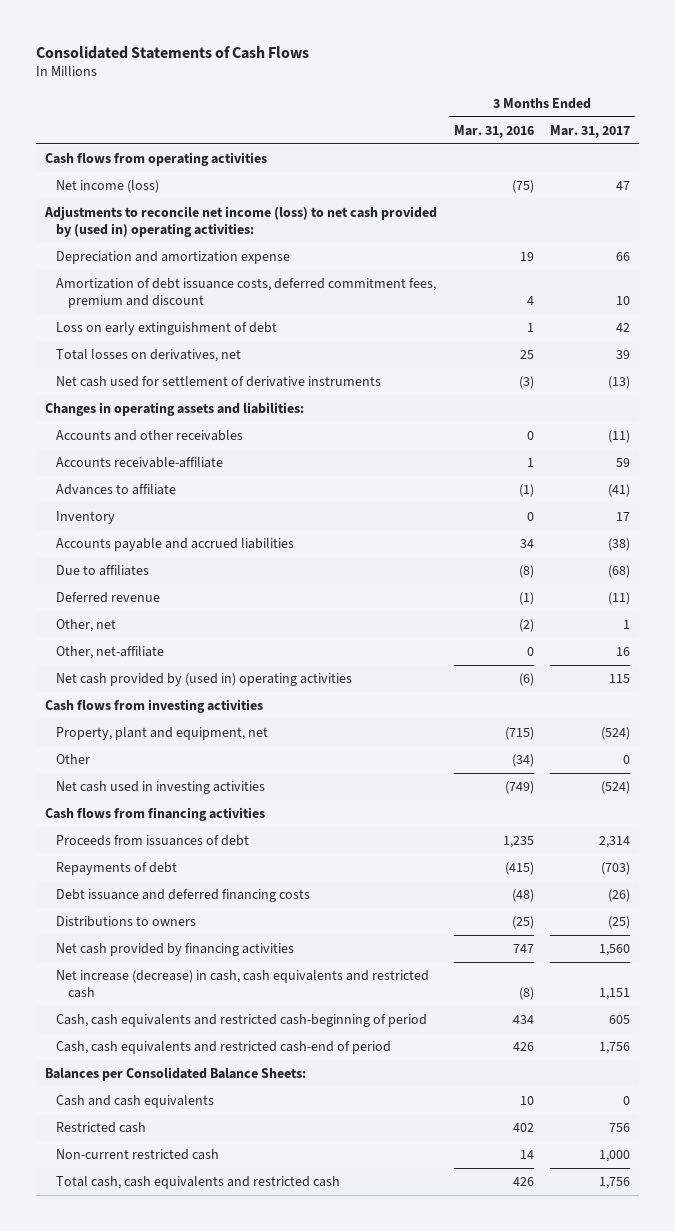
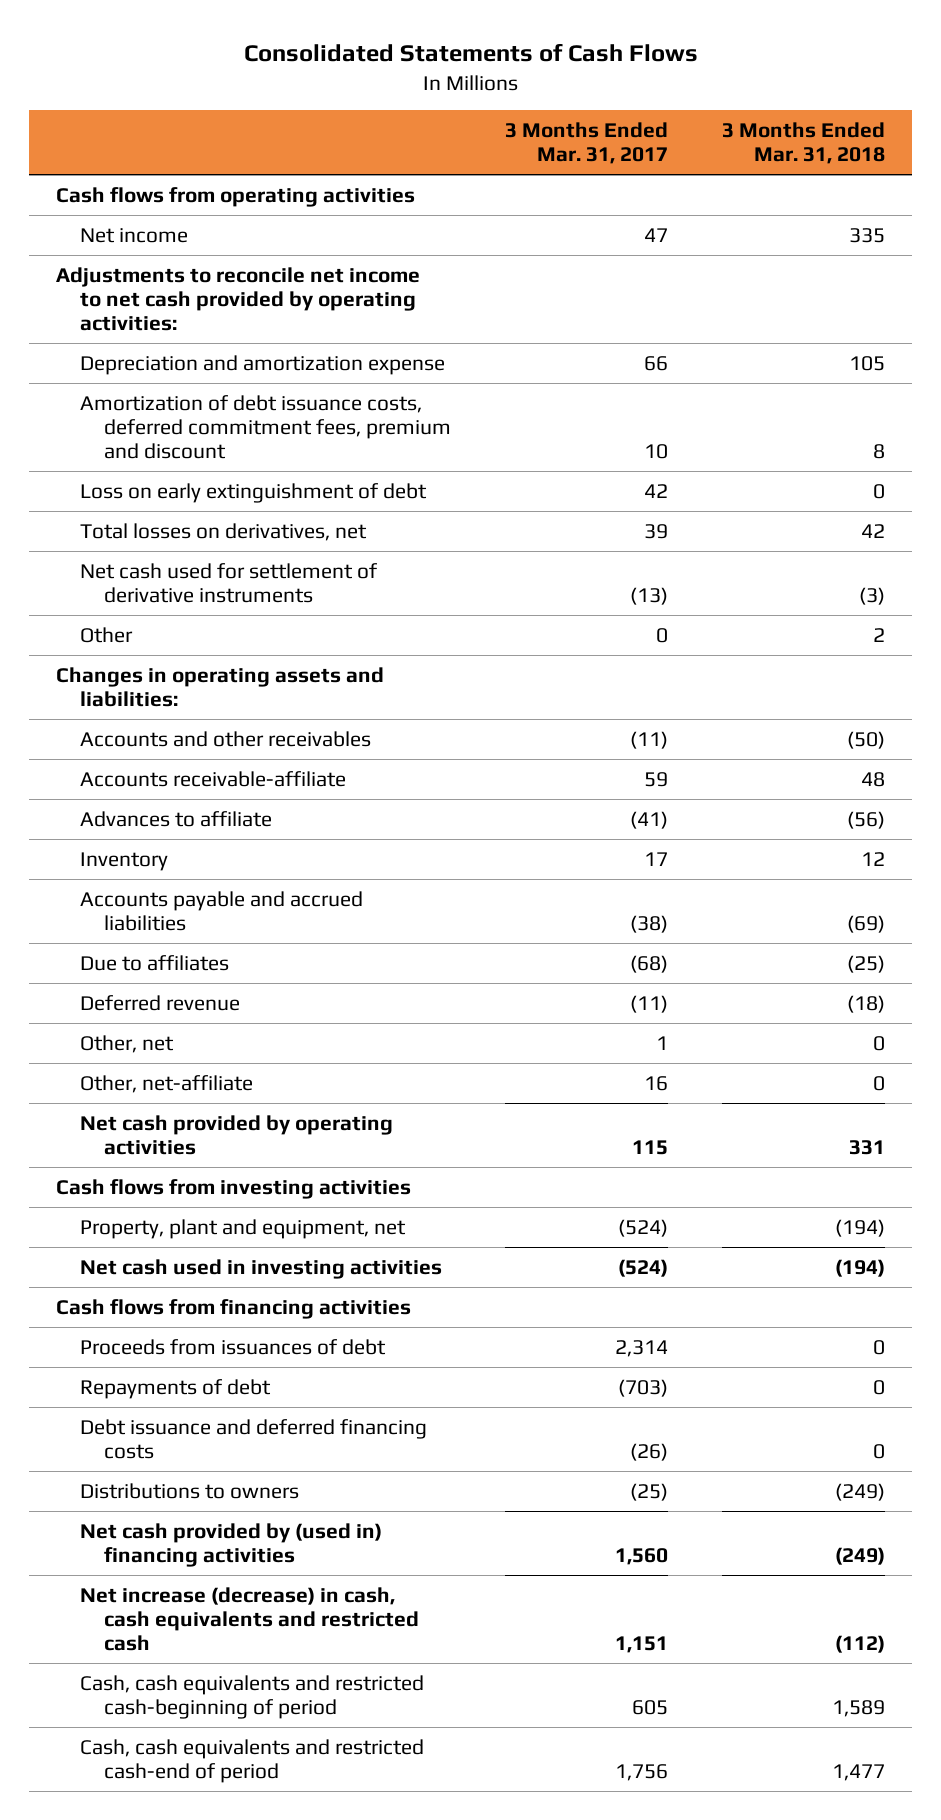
- | 3 Months Ended Mar. 31, 2016 | 3 Months Ended Mar. 31, 2017
+ | 3 Months Ended Mar. 31, 2017 | 3 Months Ended Mar. 31, 2018
- Net income (loss) | (75) | 47
- Adjustments to reconcile net income (loss) to net cash provided by (used in) operating activities:
+ Net income | 47 | 335
+ Adjustments to reconcile net income to net cash provided by operating activities:
moved up: Other | 0 | 2
- Net cash provided by (used in) operating activities | (6) | 115
+ Net cash provided by operating activities | 115 | 331
- Net cash provided by financing activities | 747 | 1,560
+ Net cash provided by (used in) financing activities | 1,560 | (249)
- Balances per Consolidated Balance Sheets:
- Cash and cash equivalents | 10 | 0
- Restricted cash | 402 | 756
- Non-current restricted cash | 14 | 1,000
- Total cash, cash equivalents and restricted cash | 426 | 1,756

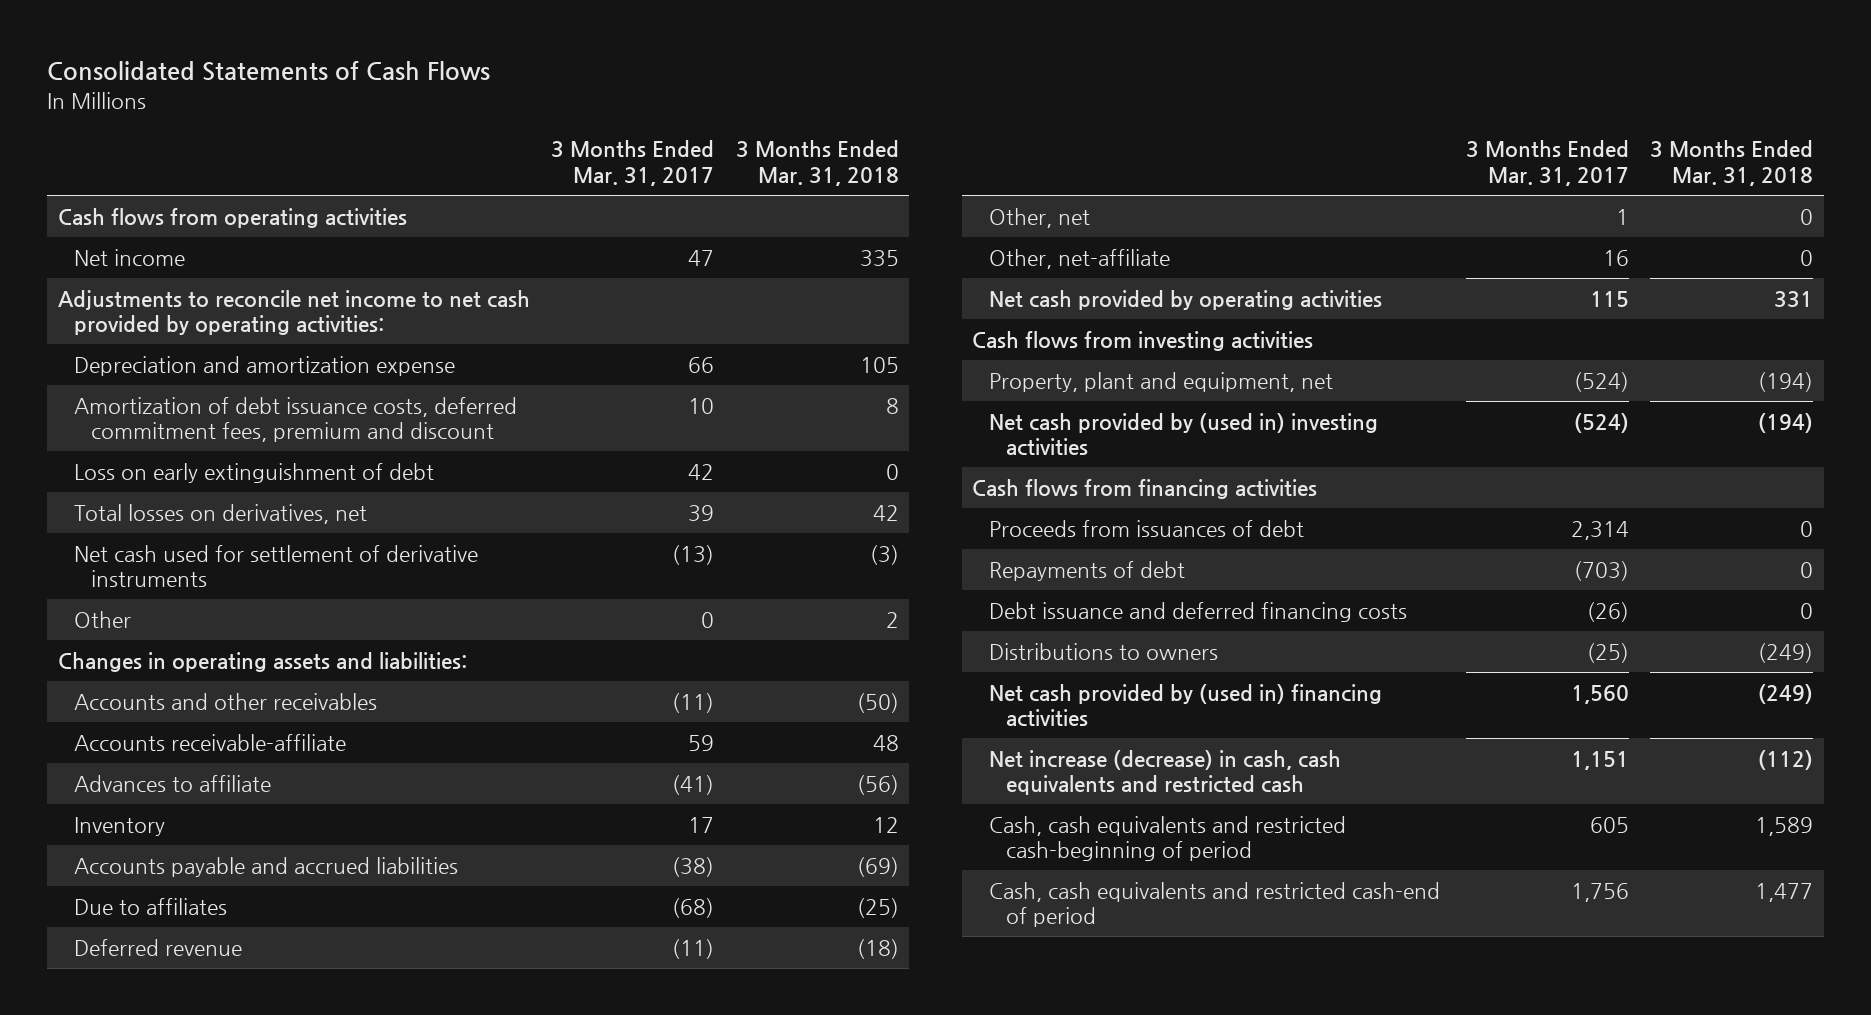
- Net cash used in investing activities | (524) | (194)
+ Net cash provided by (used in) investing activities | (524) | (194)

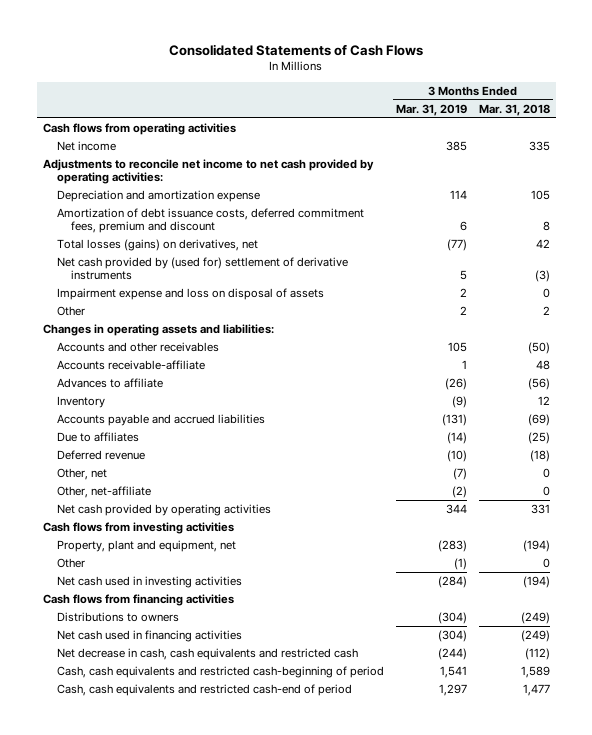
- | 3 Months Ended Mar. 31, 2017 | 3 Months Ended Mar. 31, 2018
+ | 3 Months Ended Mar. 31, 2019 | 3 Months Ended Mar. 31, 2018
- Loss on early extinguishment of debt | 42 | 0
- Total losses on derivatives, net | 39 | 42
- Net cash used for settlement of derivative instruments | (13) | (3)
+ Total losses (gains) on derivatives, net | (77) | 42
+ Net cash provided by (used for) settlement of derivative instruments | 5 | (3)
+ Impairment expense and loss on disposal of assets | 2 | 0
- Net cash provided by (used in) investing activities | (524) | (194)
+ Other | (1) | 0
+ Net cash used in investing activities | (284) | (194)
- Proceeds from issuances of debt | 2,314 | 0
- Repayments of debt | (703) | 0
- Debt issuance and deferred financing costs | (26) | 0
- Net cash provided by (used in) financing activities | 1,560 | (249)
- Net increase (decrease) in cash, cash equivalents and restricted cash | 1,151 | (112)
+ Net cash used in financing activities | (304) | (249)
+ Net decrease in cash, cash equivalents and restricted cash | (244) | (112)

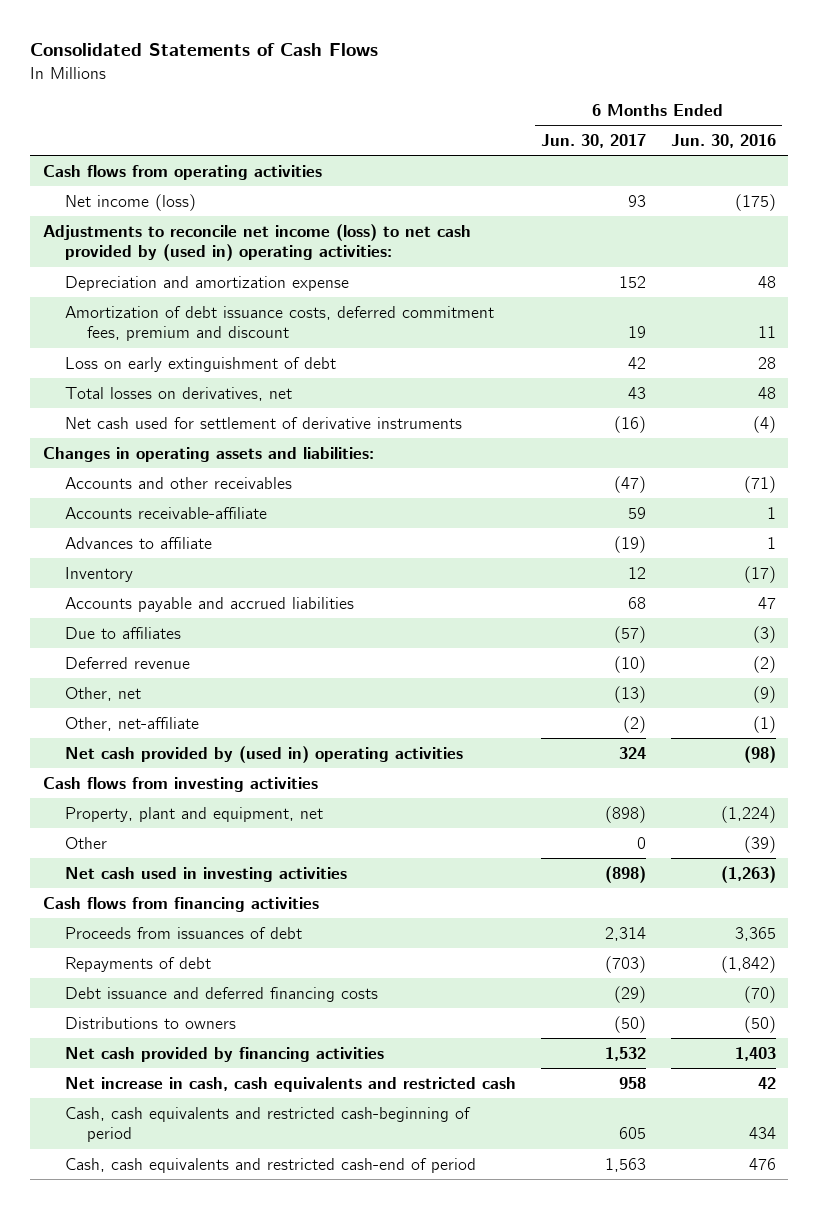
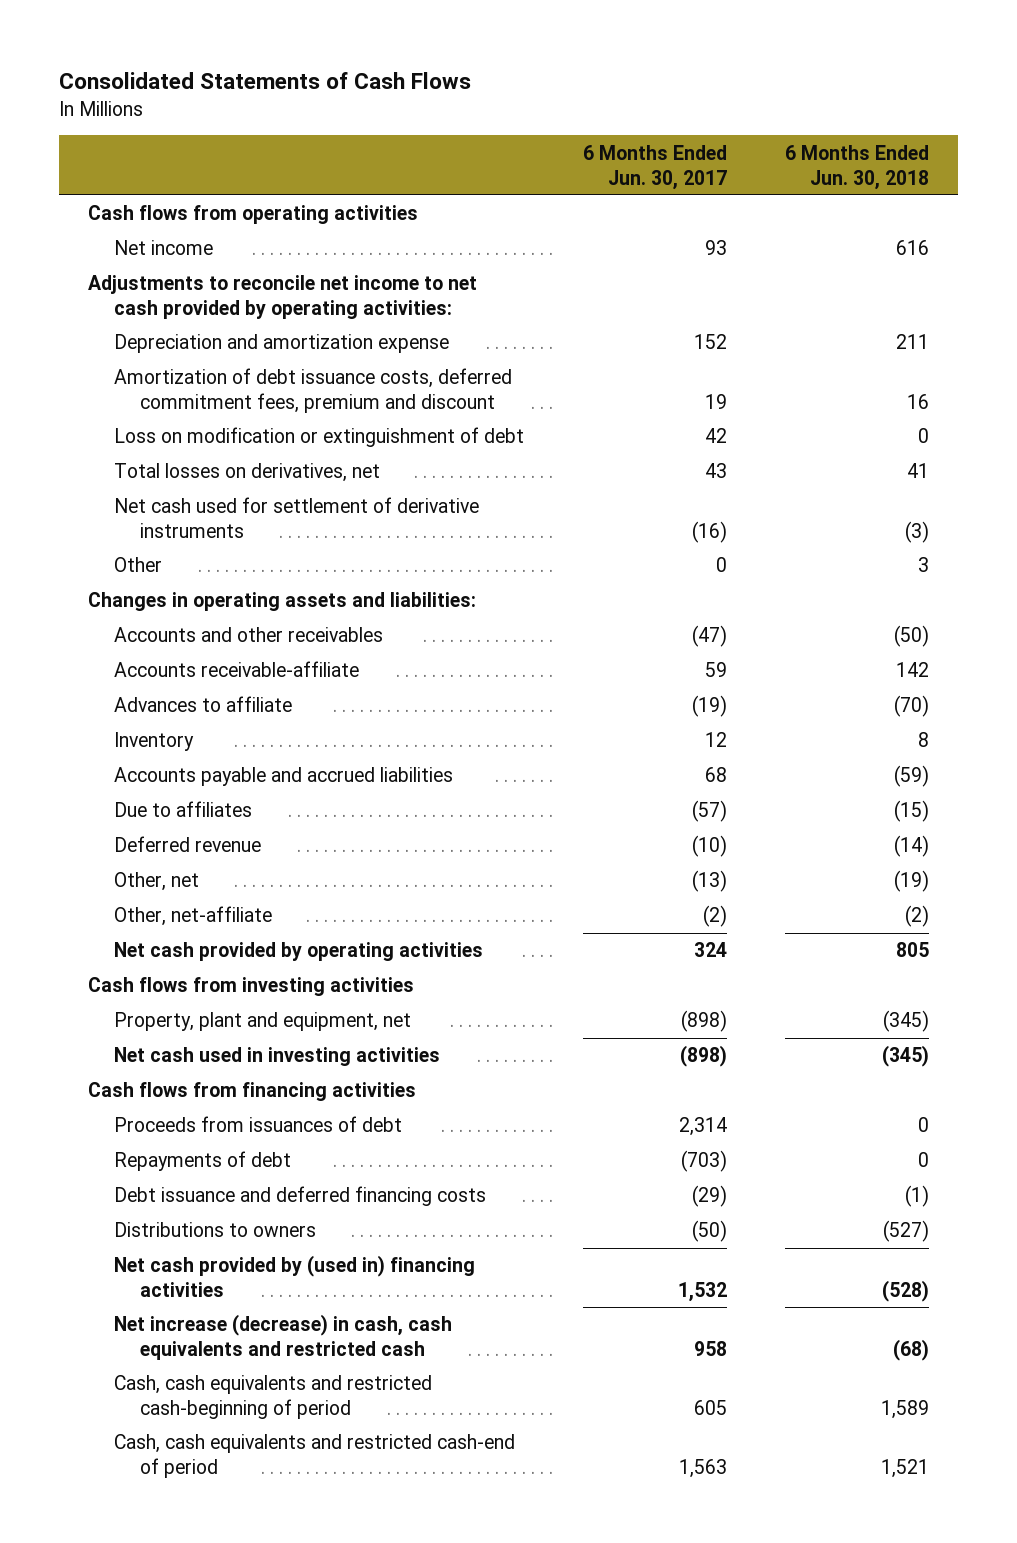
- | 6 Months Ended Jun. 30, 2017 | 6 Months Ended Jun. 30, 2016
+ | 6 Months Ended Jun. 30, 2017 | 6 Months Ended Jun. 30, 2018
- Net income (loss) | 93 | (175)
- Adjustments to reconcile net income (loss) to net cash provided by (used in) operating activities:
+ Net income | 93 | 616
+ Adjustments to reconcile net income to net cash provided by operating activities:
- Loss on early extinguishment of debt | 42 | 28
+ Loss on modification or extinguishment of debt | 42 | 0
moved up: Other | 0 | 3
- Net cash provided by (used in) operating activities | 324 | (98)
+ Net cash provided by operating activities | 324 | 805
- Net cash provided by financing activities | 1,532 | 1,403
- Net increase in cash, cash equivalents and restricted cash | 958 | 42
+ Net cash provided by (used in) financing activities | 1,532 | (528)
+ Net increase (decrease) in cash, cash equivalents and restricted cash | 958 | (68)

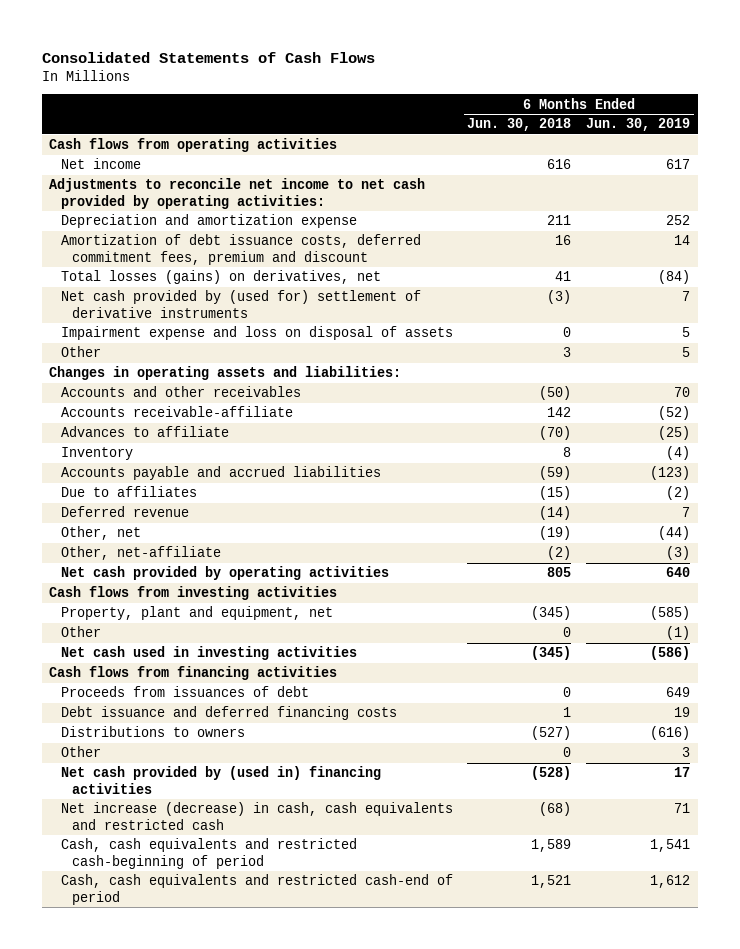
- | 6 Months Ended Jun. 30, 2017 | 6 Months Ended Jun. 30, 2018
+ | 6 Months Ended Jun. 30, 2018 | 6 Months Ended Jun. 30, 2019
- Loss on modification or extinguishment of debt | 42 | 0
- Total losses on derivatives, net | 43 | 41
- Net cash used for settlement of derivative instruments | (16) | (3)
+ Total losses (gains) on derivatives, net | 41 | (84)
+ Net cash provided by (used for) settlement of derivative instruments | (3) | 7
+ Impairment expense and loss on disposal of assets | 0 | 5
+ Other | 0 | (1)
- Repayments of debt | (703) | 0
- Debt issuance and deferred financing costs | (29) | (1)
+ Debt issuance and deferred financing costs | 1 | 19
+ Other | 0 | 3

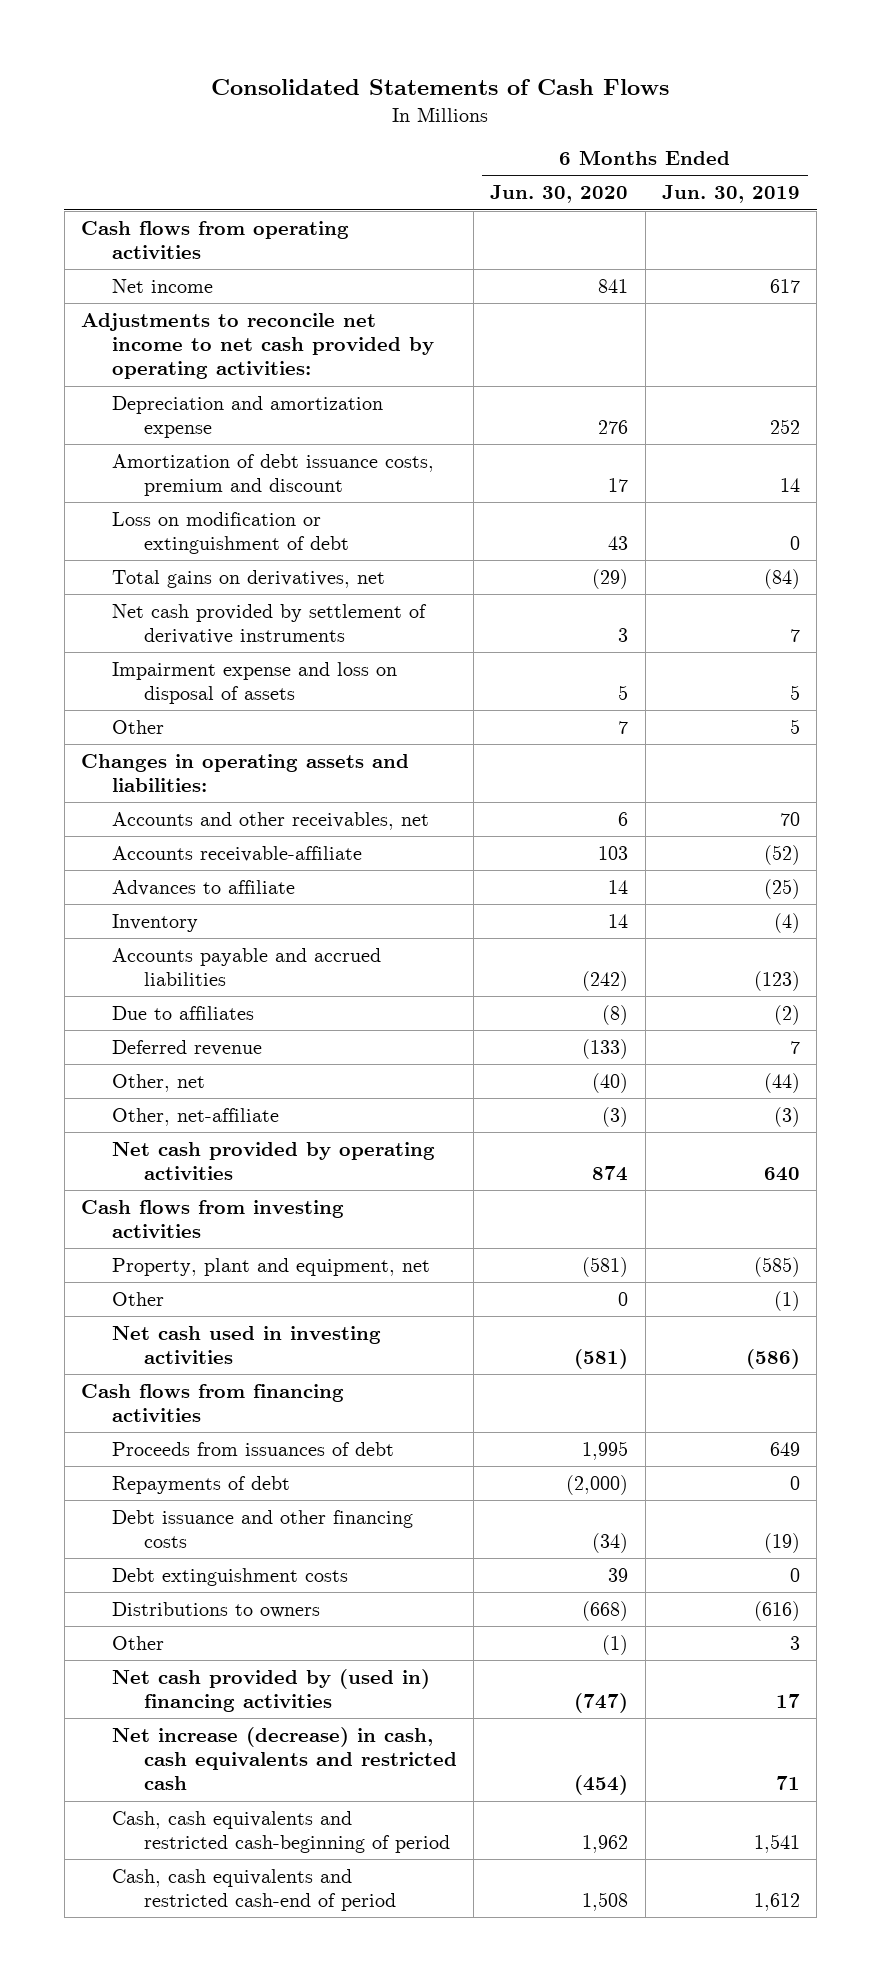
- | 6 Months Ended Jun. 30, 2018 | 6 Months Ended Jun. 30, 2019
+ | 6 Months Ended Jun. 30, 2020 | 6 Months Ended Jun. 30, 2019
- Amortization of debt issuance costs, deferred commitment fees, premium and discount | 16 | 14
- Total losses (gains) on derivatives, net | 41 | (84)
- Net cash provided by (used for) settlement of derivative instruments | (3) | 7
+ Amortization of debt issuance costs, premium and discount | 17 | 14
+ Loss on modification or extinguishment of debt | 43 | 0
+ Total gains on derivatives, net | (29) | (84)
+ Net cash provided by settlement of derivative instruments | 3 | 7
- Accounts and other receivables | (50) | 70
+ Accounts and other receivables, net | 6 | 70
- Debt issuance and deferred financing costs | 1 | 19
+ Repayments of debt | (2,000) | 0
+ Debt issuance and other financing costs | (34) | (19)
+ Debt extinguishment costs | 39 | 0

